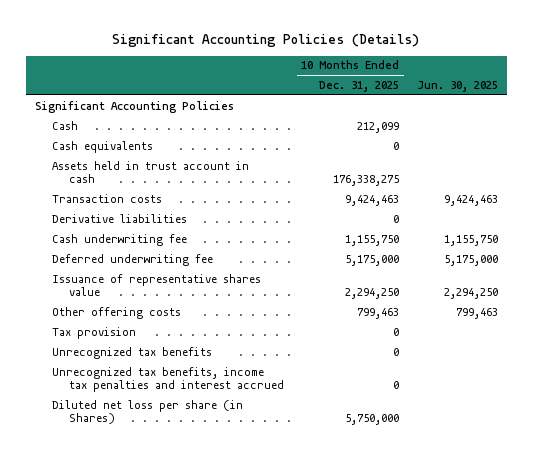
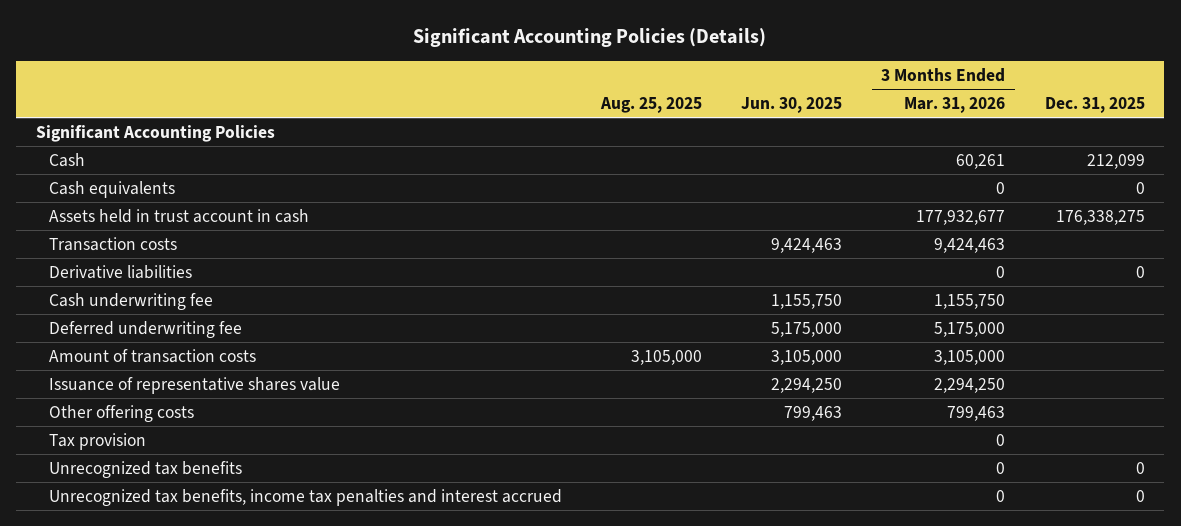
- | 10 Months Ended Dec. 31, 2025 | Jun. 30, 2025
+ | Aug. 25, 2025 | Jun. 30, 2025 | 3 Months Ended Mar. 31, 2026 | Dec. 31, 2025
+ Amount of transaction costs | 3,105,000 | 3,105,000 | 3,105,000 |
- Diluted net loss per share (in Shares) | 5,750,000 |

